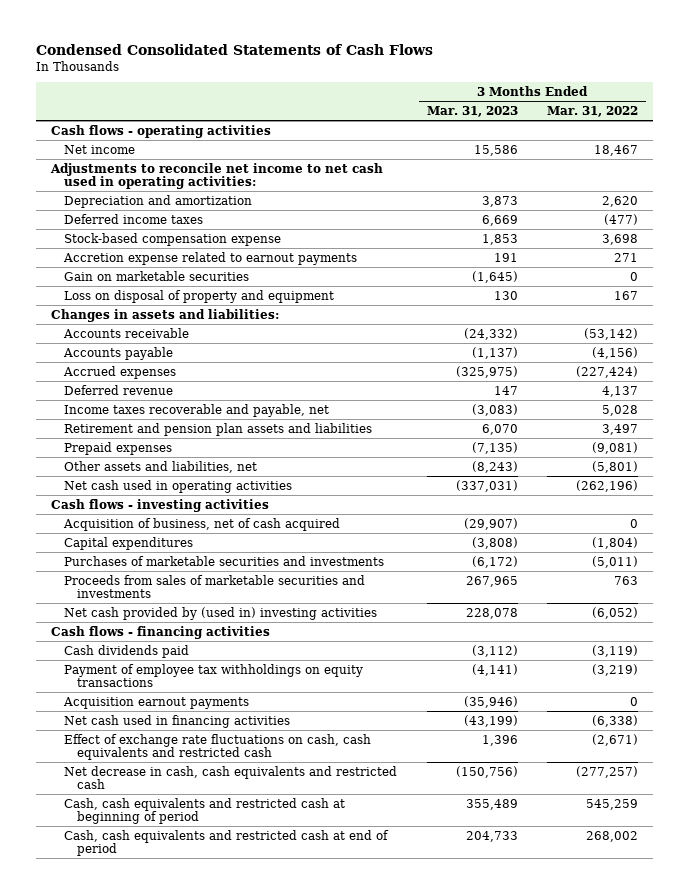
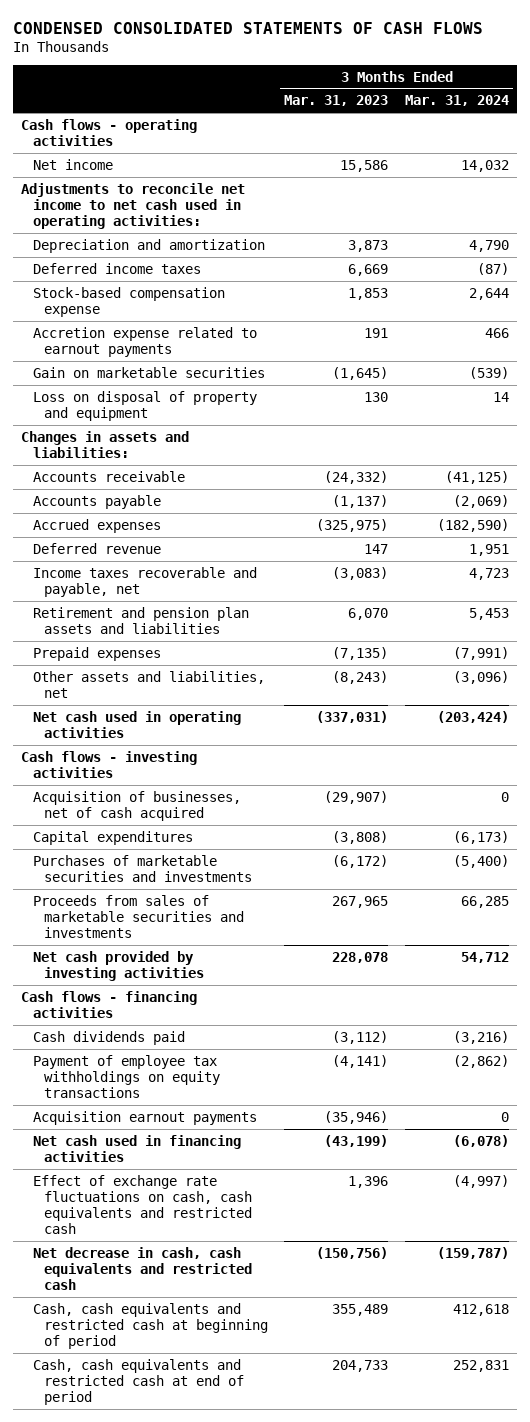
- Condensed Consolidated Statements of Cash Flows
+ CONDENSED CONSOLIDATED STATEMENTS OF CASH FLOWS
- | 3 Months Ended Mar. 31, 2023 | 3 Months Ended Mar. 31, 2022
+ | 3 Months Ended Mar. 31, 2023 | 3 Months Ended Mar. 31, 2024
- Acquisition of business, net of cash acquired | (29,907) | 0
+ Acquisition of businesses, net of cash acquired | (29,907) | 0
- Net cash provided by (used in) investing activities | 228,078 | (6,052)
+ Net cash provided by investing activities | 228,078 | 54,712

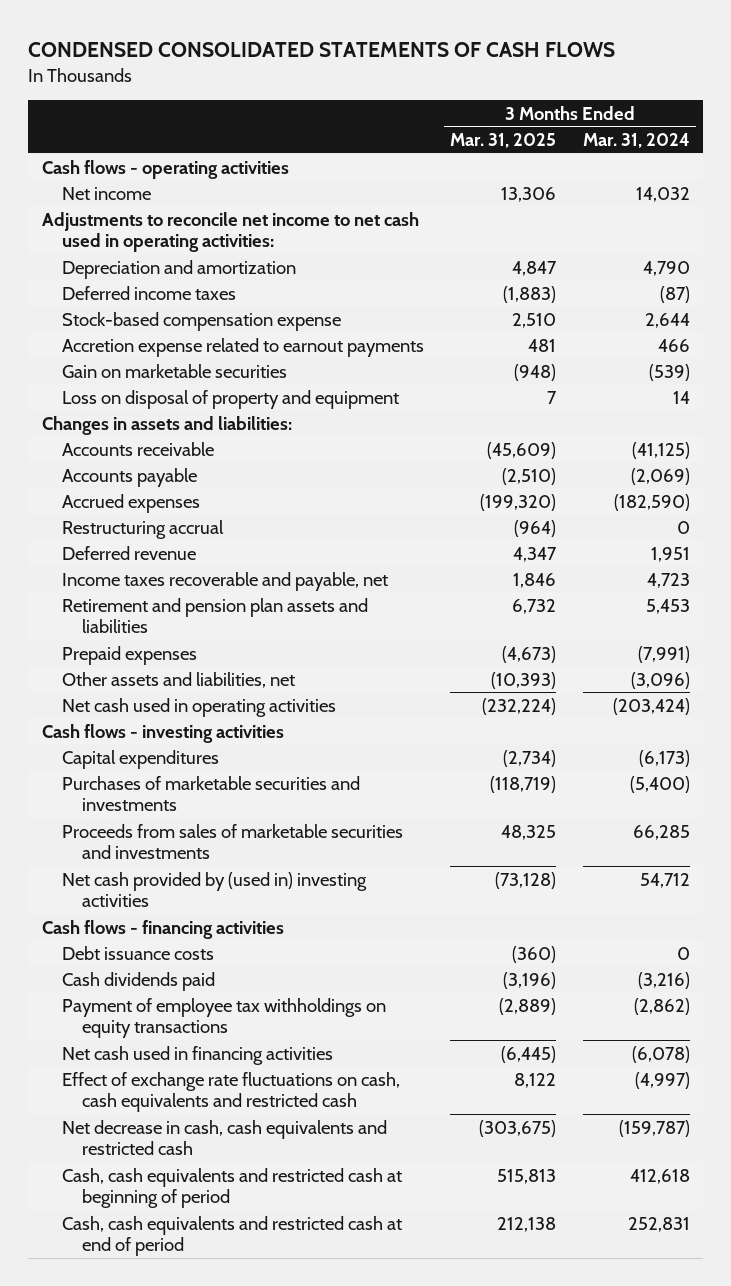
- | 3 Months Ended Mar. 31, 2023 | 3 Months Ended Mar. 31, 2024
+ | 3 Months Ended Mar. 31, 2025 | 3 Months Ended Mar. 31, 2024
+ Restructuring accrual | (964) | 0
- Acquisition of businesses, net of cash acquired | (29,907) | 0
- Net cash provided by investing activities | 228,078 | 54,712
+ Net cash provided by (used in) investing activities | (73,128) | 54,712
+ Debt issuance costs | (360) | 0
- Acquisition earnout payments | (35,946) | 0

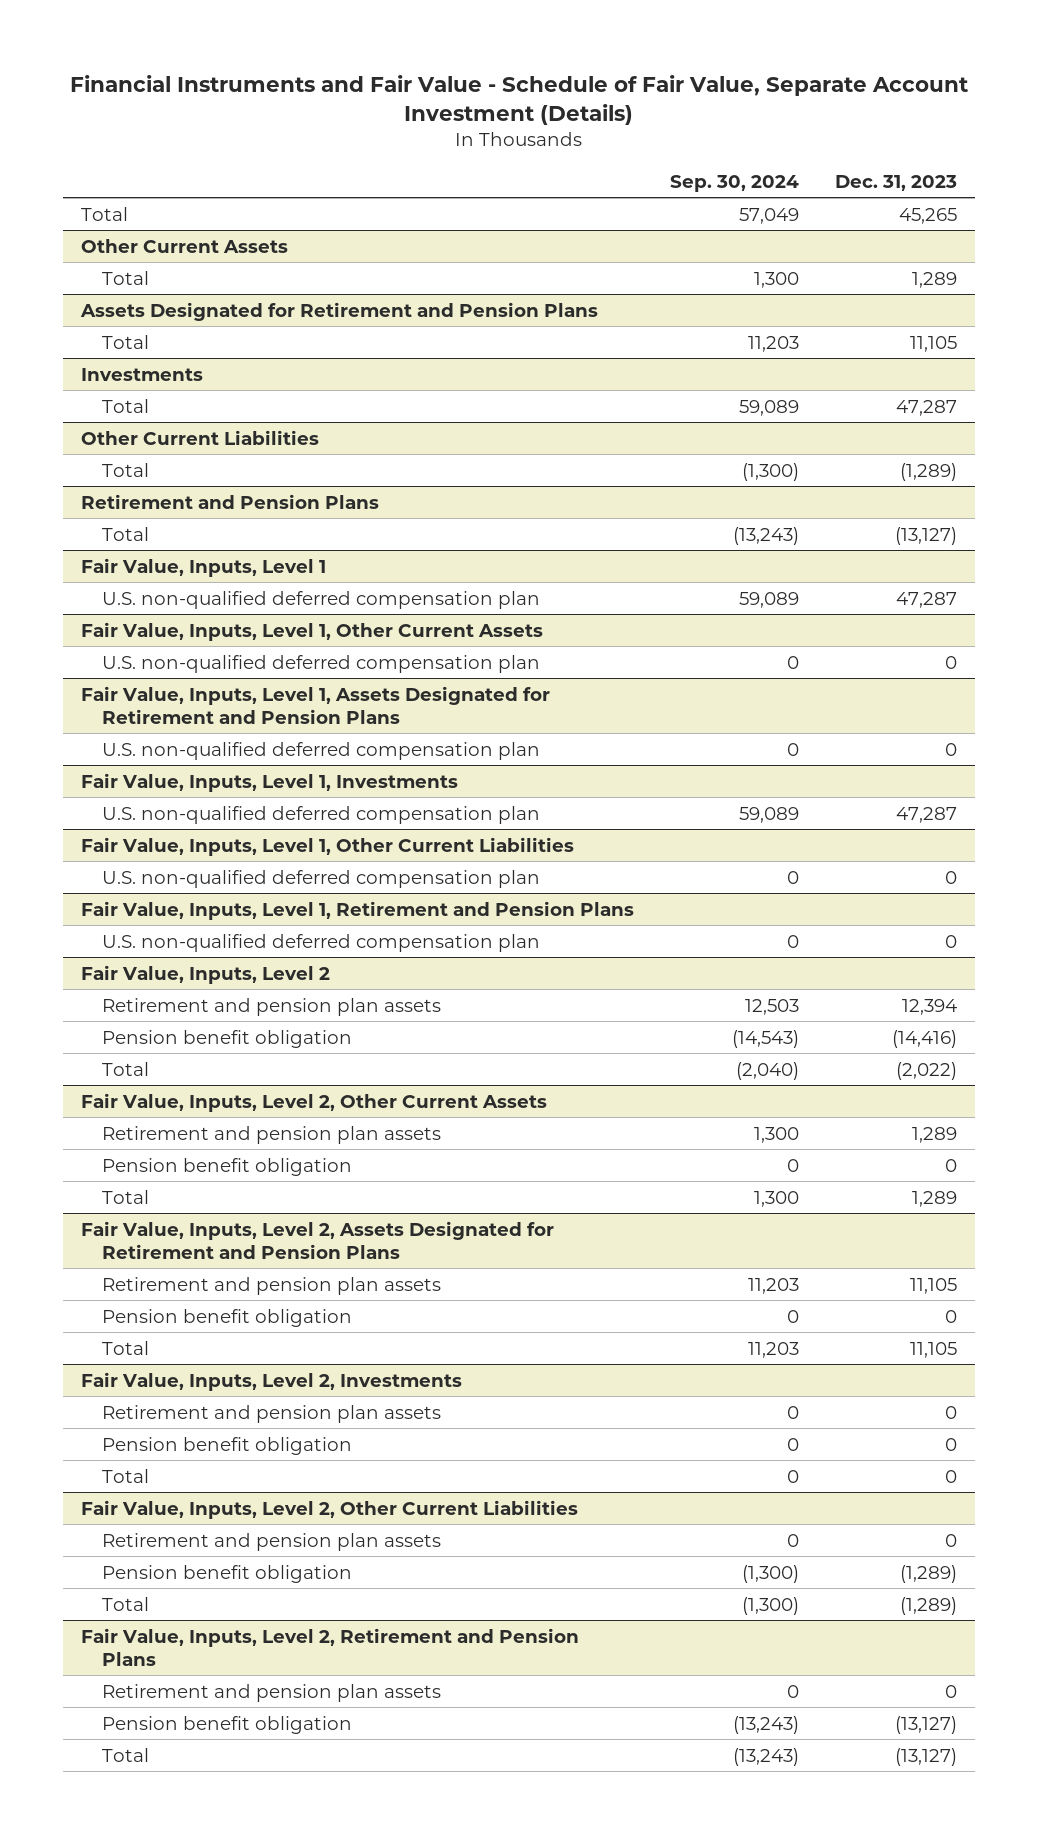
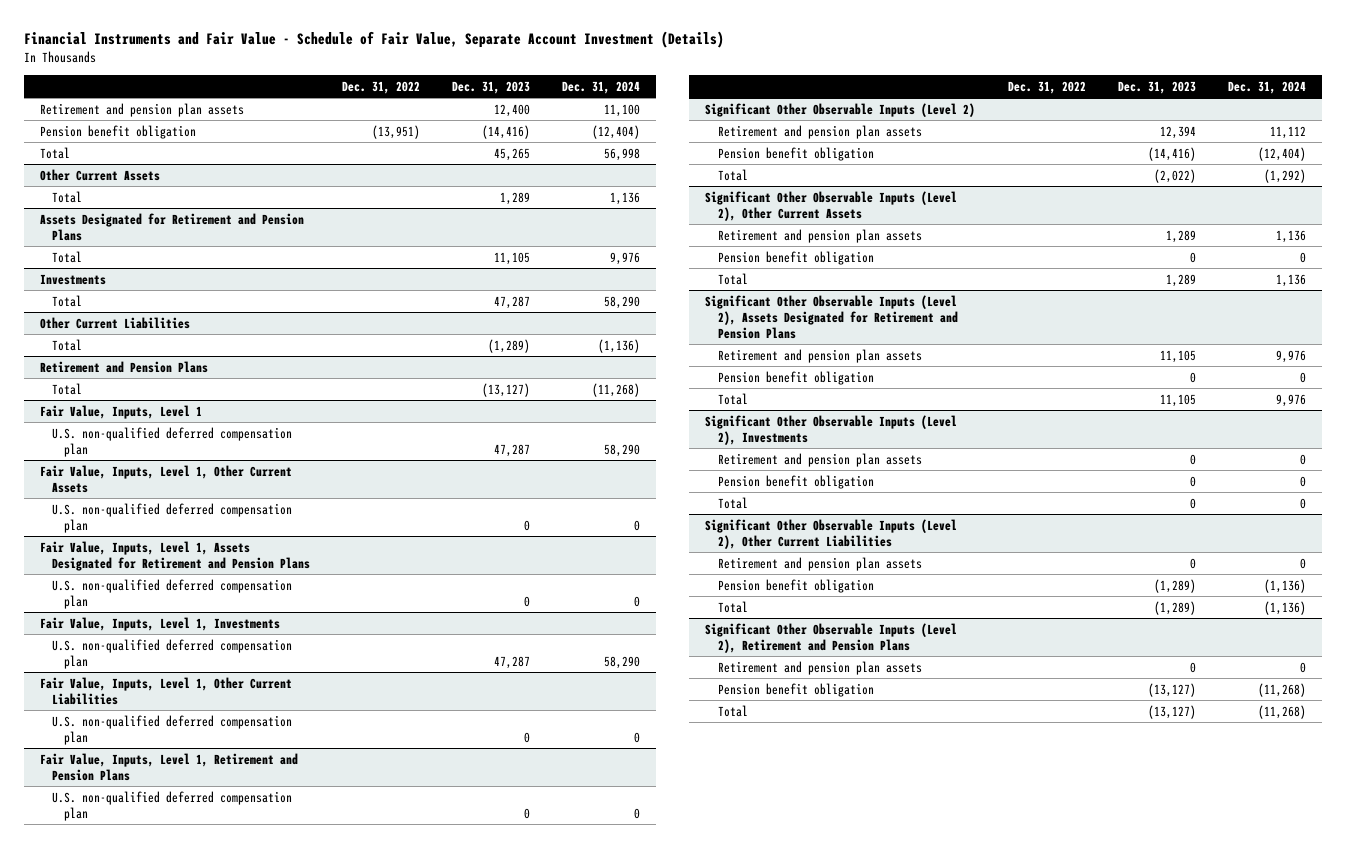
- | Sep. 30, 2024 | Dec. 31, 2023
+ | Dec. 31, 2022 | Dec. 31, 2023 | Dec. 31, 2024
+ Retirement and pension plan assets | | 12,400 | 11,100
+ Pension benefit obligation | (13,951) | (14,416) | (12,404)
- Fair Value, Inputs, Level 2
+ Significant Other Observable Inputs (Level 2)
- Fair Value, Inputs, Level 2, Other Current Assets
+ Significant Other Observable Inputs (Level 2), Other Current Assets
- Fair Value, Inputs, Level 2, Assets Designated for Retirement and Pension Plans
+ Significant Other Observable Inputs (Level 2), Assets Designated for Retirement and Pension Plans
- Fair Value, Inputs, Level 2, Investments
+ Significant Other Observable Inputs (Level 2), Investments
- Fair Value, Inputs, Level 2, Other Current Liabilities
+ Significant Other Observable Inputs (Level 2), Other Current Liabilities
- Fair Value, Inputs, Level 2, Retirement and Pension Plans
+ Significant Other Observable Inputs (Level 2), Retirement and Pension Plans

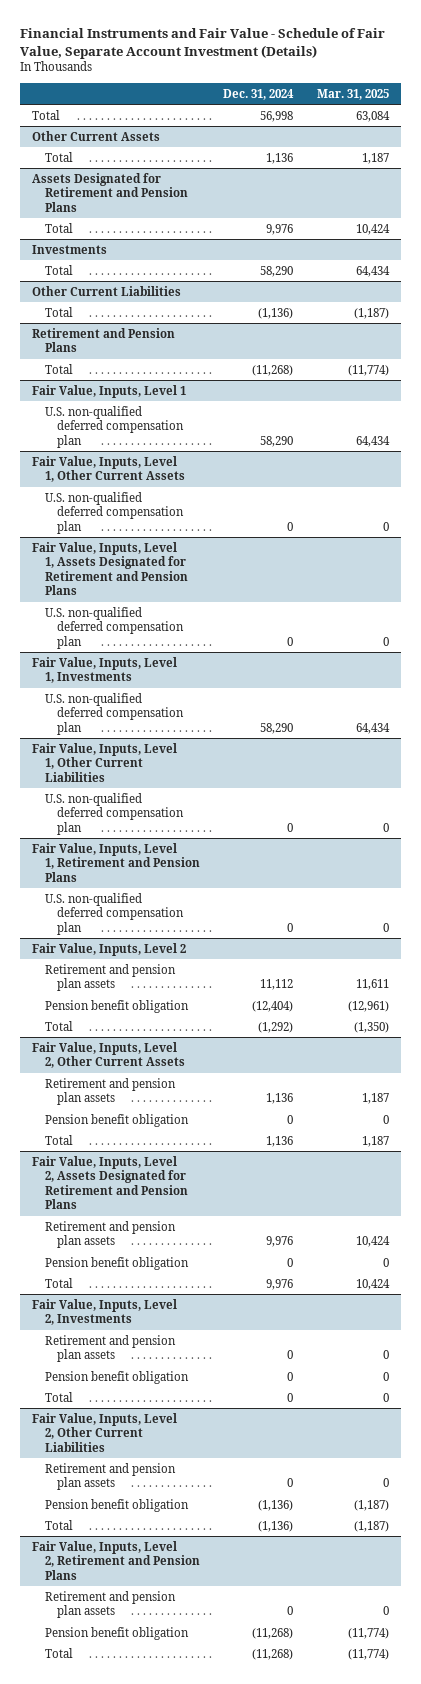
- | Dec. 31, 2022 | Dec. 31, 2023 | Dec. 31, 2024
+ | Dec. 31, 2024 | Mar. 31, 2025
- Retirement and pension plan assets | | 12,400 | 11,100
- Pension benefit obligation | (13,951) | (14,416) | (12,404)
- Significant Other Observable Inputs (Level 2)
+ Fair Value, Inputs, Level 2
- Significant Other Observable Inputs (Level 2), Other Current Assets
+ Fair Value, Inputs, Level 2, Other Current Assets
- Significant Other Observable Inputs (Level 2), Assets Designated for Retirement and Pension Plans
+ Fair Value, Inputs, Level 2, Assets Designated for Retirement and Pension Plans
- Significant Other Observable Inputs (Level 2), Investments
+ Fair Value, Inputs, Level 2, Investments
- Significant Other Observable Inputs (Level 2), Other Current Liabilities
+ Fair Value, Inputs, Level 2, Other Current Liabilities
- Significant Other Observable Inputs (Level 2), Retirement and Pension Plans
+ Fair Value, Inputs, Level 2, Retirement and Pension Plans

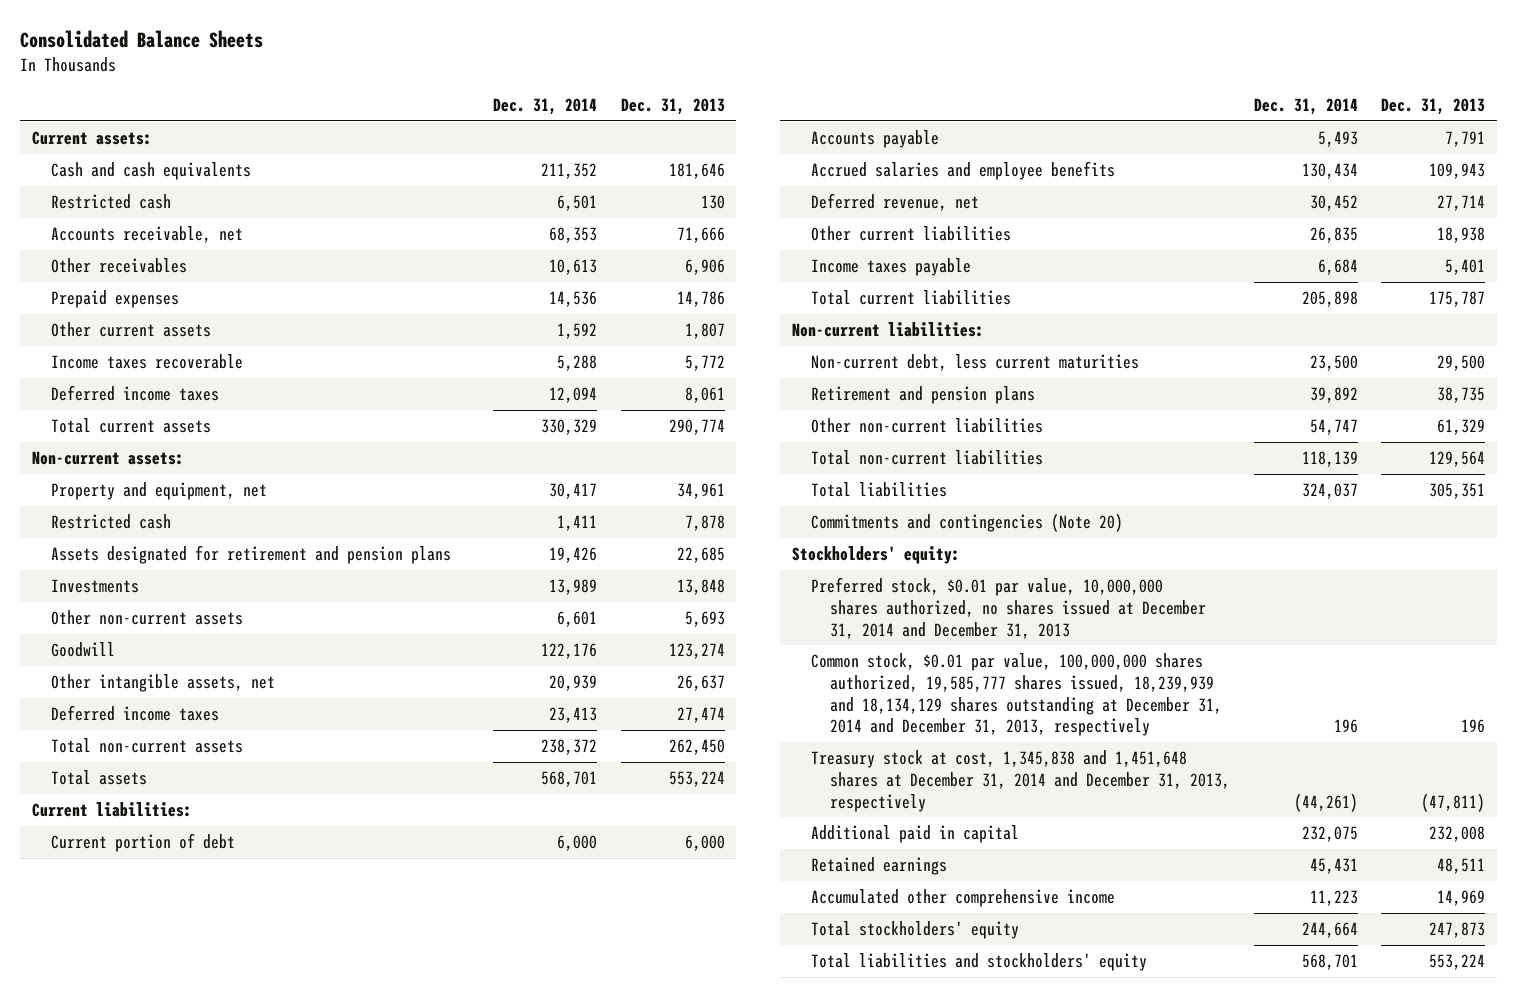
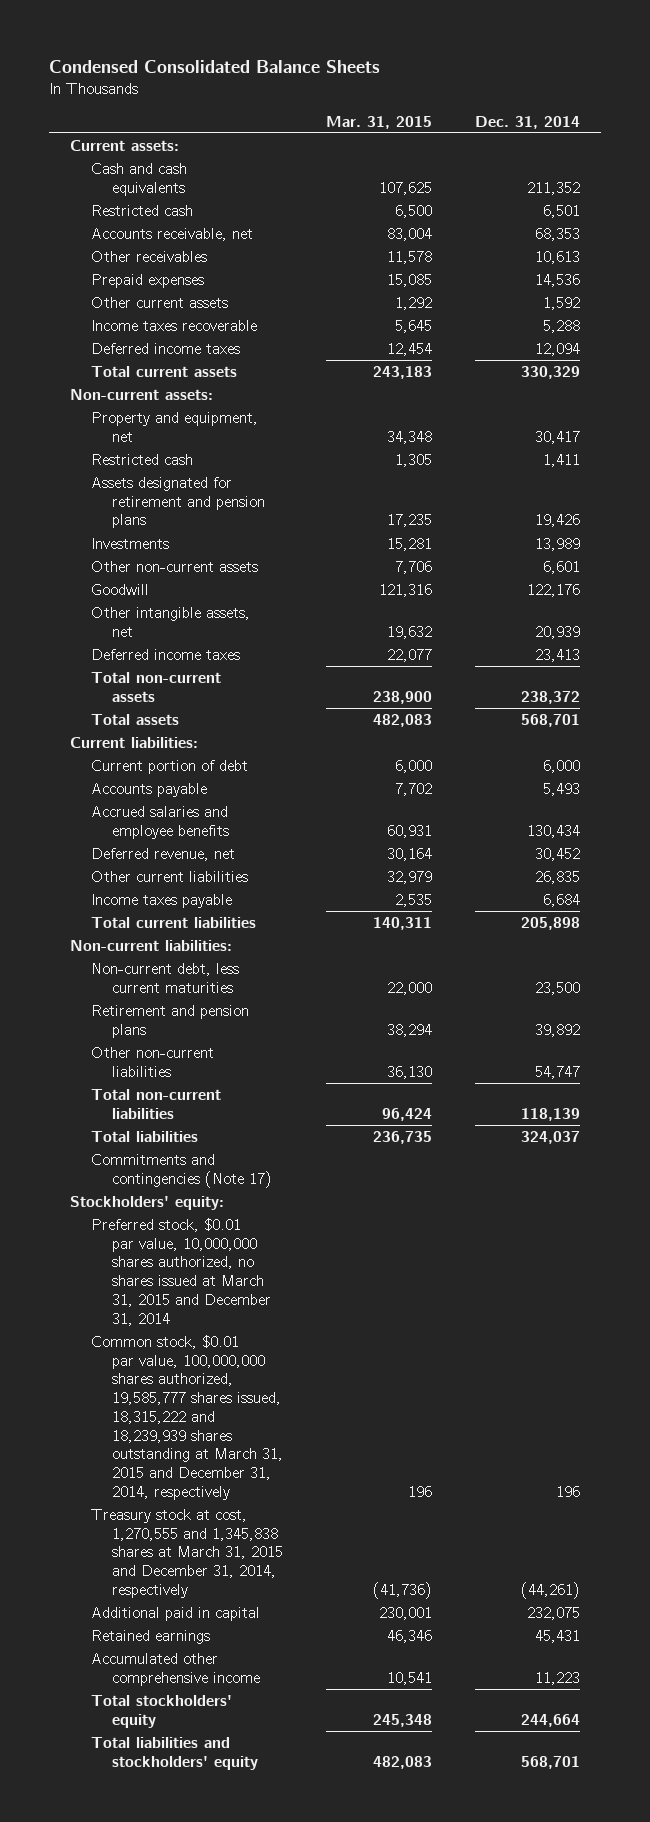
- Consolidated Balance Sheets
+ Condensed Consolidated Balance Sheets
- | Dec. 31, 2014 | Dec. 31, 2013
+ | Mar. 31, 2015 | Dec. 31, 2014
- Commitments and contingencies (Note 20)
+ Commitments and contingencies (Note 17)
- Preferred stock, $0.01 par value, 10,000,000 shares authorized, no shares issued at December 31, 2014 and December 31, 2013
- Common stock, $0.01 par value, 100,000,000 shares authorized, 19,585,777 shares issued, 18,239,939 and 18,134,129 shares outstanding at December 31, 2014 and December 31, 2013, respectively | 196 | 196
- Treasury stock at cost, 1,345,838 and 1,451,648 shares at December 31, 2014 and December 31, 2013, respectively | (44,261) | (47,811)
+ Preferred stock, $0.01 par value, 10,000,000 shares authorized, no shares issued at March 31, 2015 and December 31, 2014
+ Common stock, $0.01 par value, 100,000,000 shares authorized, 19,585,777 shares issued, 18,315,222 and 18,239,939 shares outstanding at March 31, 2015 and December 31, 2014, respectively | 196 | 196
+ Treasury stock at cost, 1,270,555 and 1,345,838 shares at March 31, 2015 and December 31, 2014, respectively | (41,736) | (44,261)

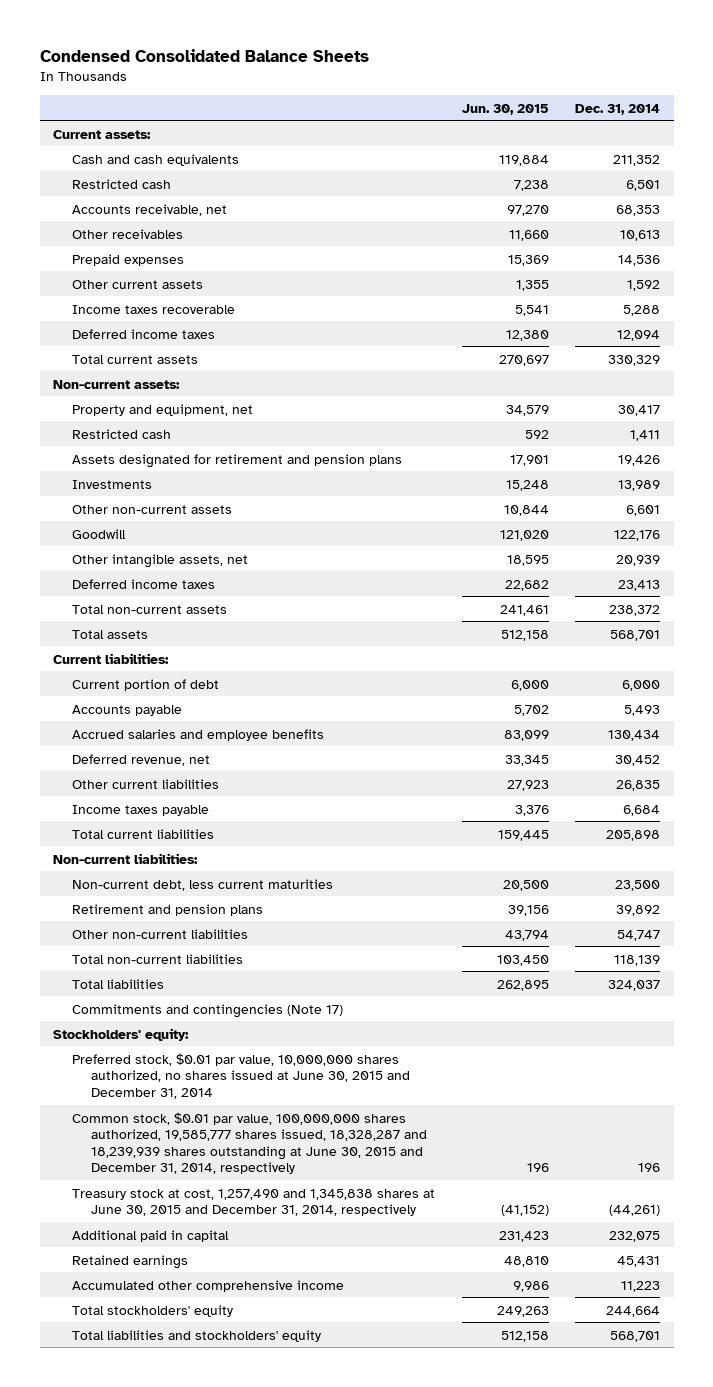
- | Mar. 31, 2015 | Dec. 31, 2014
+ | Jun. 30, 2015 | Dec. 31, 2014
- Preferred stock, $0.01 par value, 10,000,000 shares authorized, no shares issued at March 31, 2015 and December 31, 2014
- Common stock, $0.01 par value, 100,000,000 shares authorized, 19,585,777 shares issued, 18,315,222 and 18,239,939 shares outstanding at March 31, 2015 and December 31, 2014, respectively | 196 | 196
- Treasury stock at cost, 1,270,555 and 1,345,838 shares at March 31, 2015 and December 31, 2014, respectively | (41,736) | (44,261)
+ Preferred stock, $0.01 par value, 10,000,000 shares authorized, no shares issued at June 30, 2015 and December 31, 2014
+ Common stock, $0.01 par value, 100,000,000 shares authorized, 19,585,777 shares issued, 18,328,287 and 18,239,939 shares outstanding at June 30, 2015 and December 31, 2014, respectively | 196 | 196
+ Treasury stock at cost, 1,257,490 and 1,345,838 shares at June 30, 2015 and December 31, 2014, respectively | (41,152) | (44,261)

